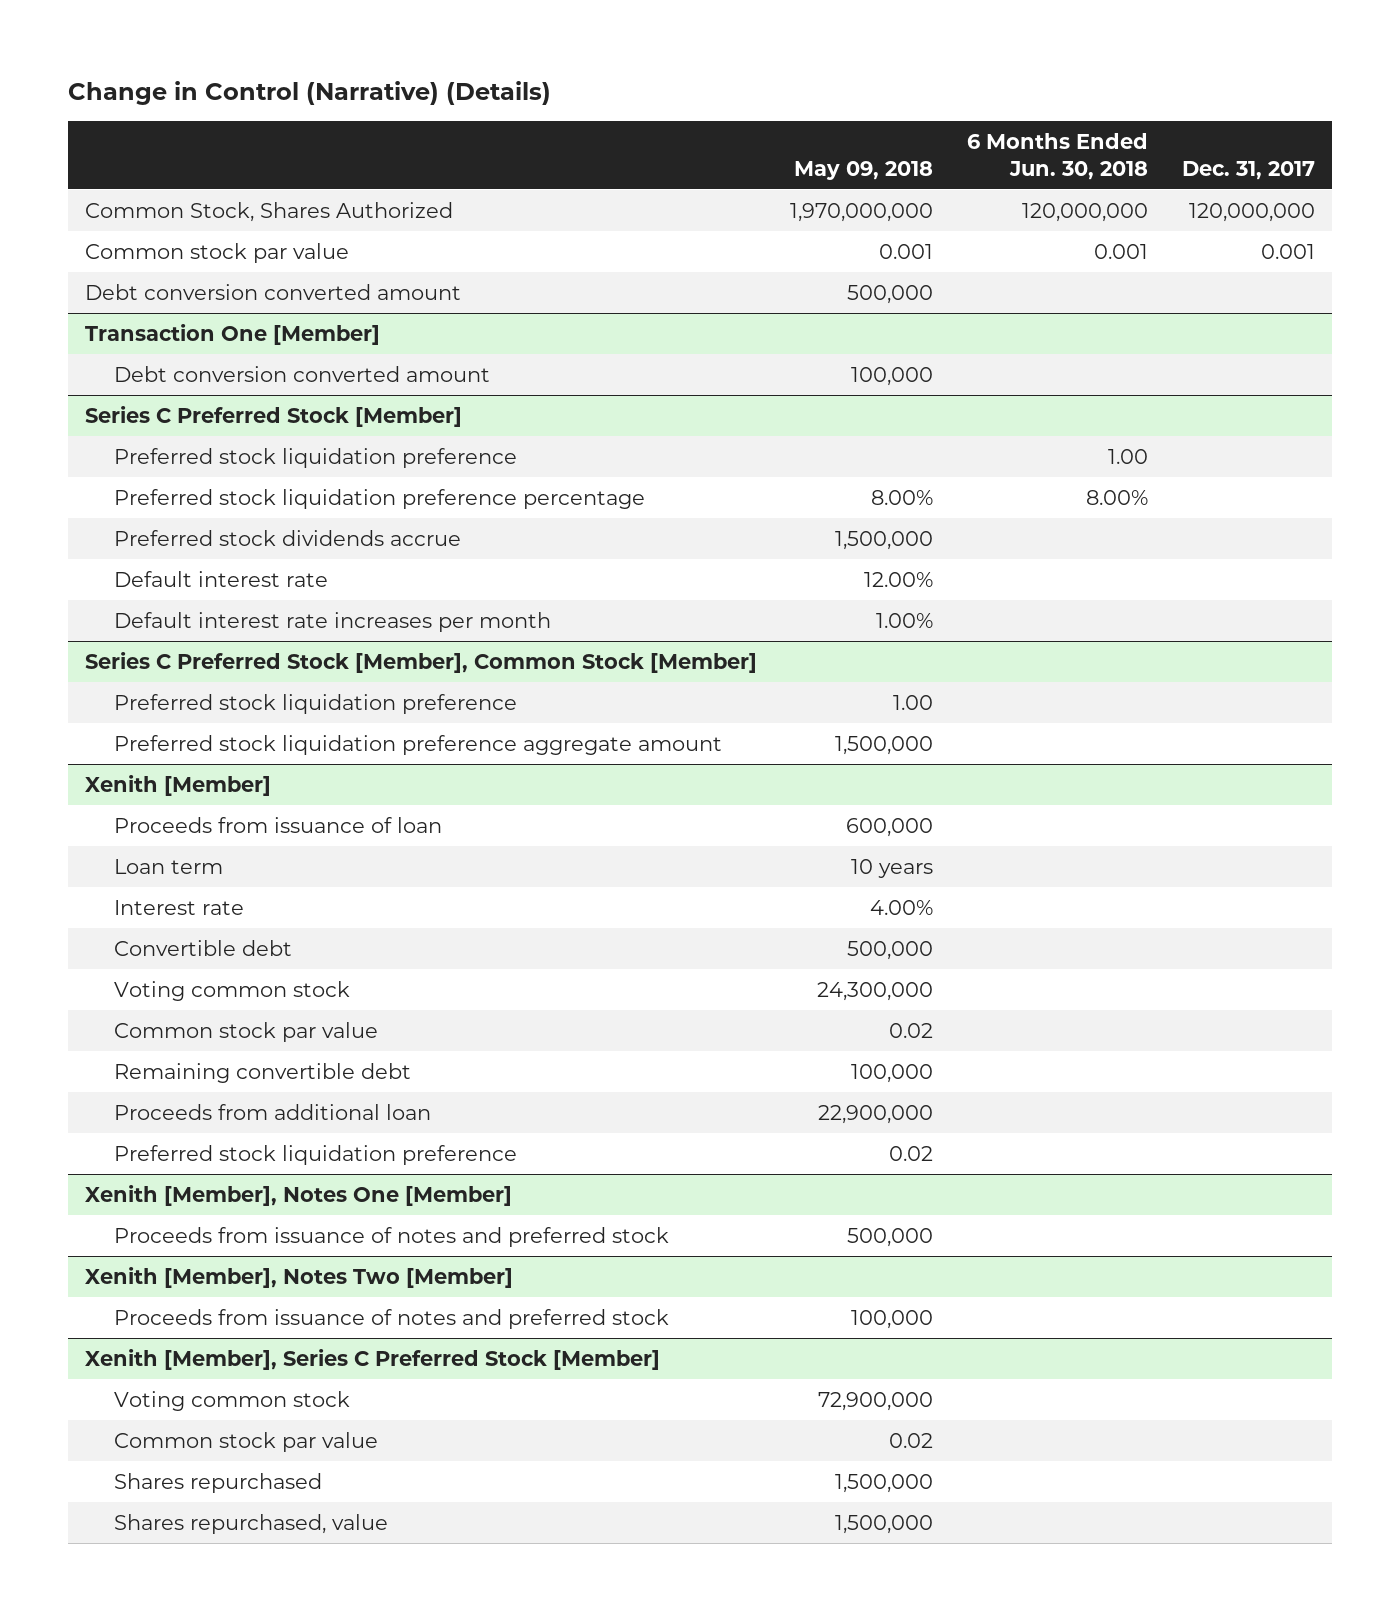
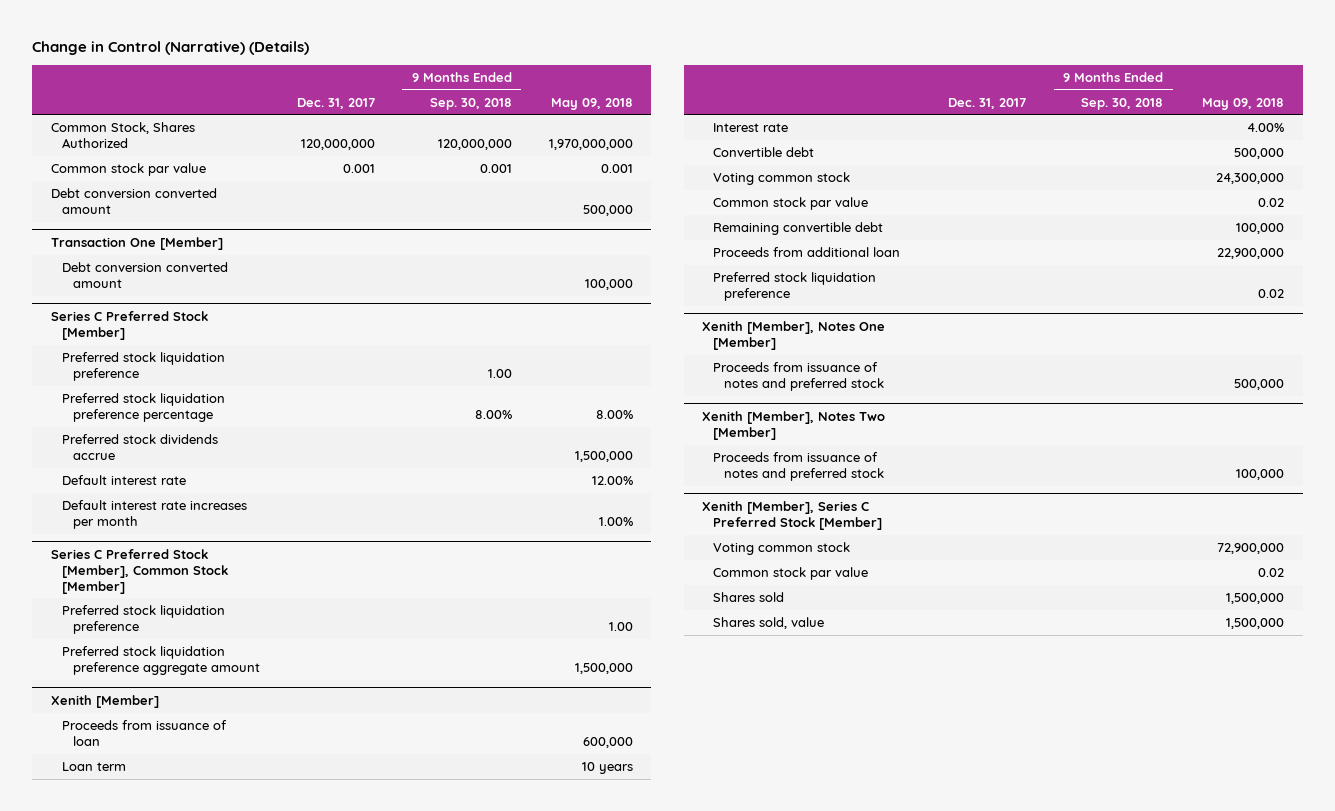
- | May 09, 2018 | 6 Months Ended Jun. 30, 2018 | Dec. 31, 2017
+ | Dec. 31, 2017 | 9 Months Ended Sep. 30, 2018 | May 09, 2018
@ Xenith [Member], Series C Preferred Stock [Member]
- Shares repurchased | 1,500,000 | |
- Shares repurchased, value | 1,500,000 | |
+ Shares sold | | | 1,500,000
+ Shares sold, value | | | 1,500,000

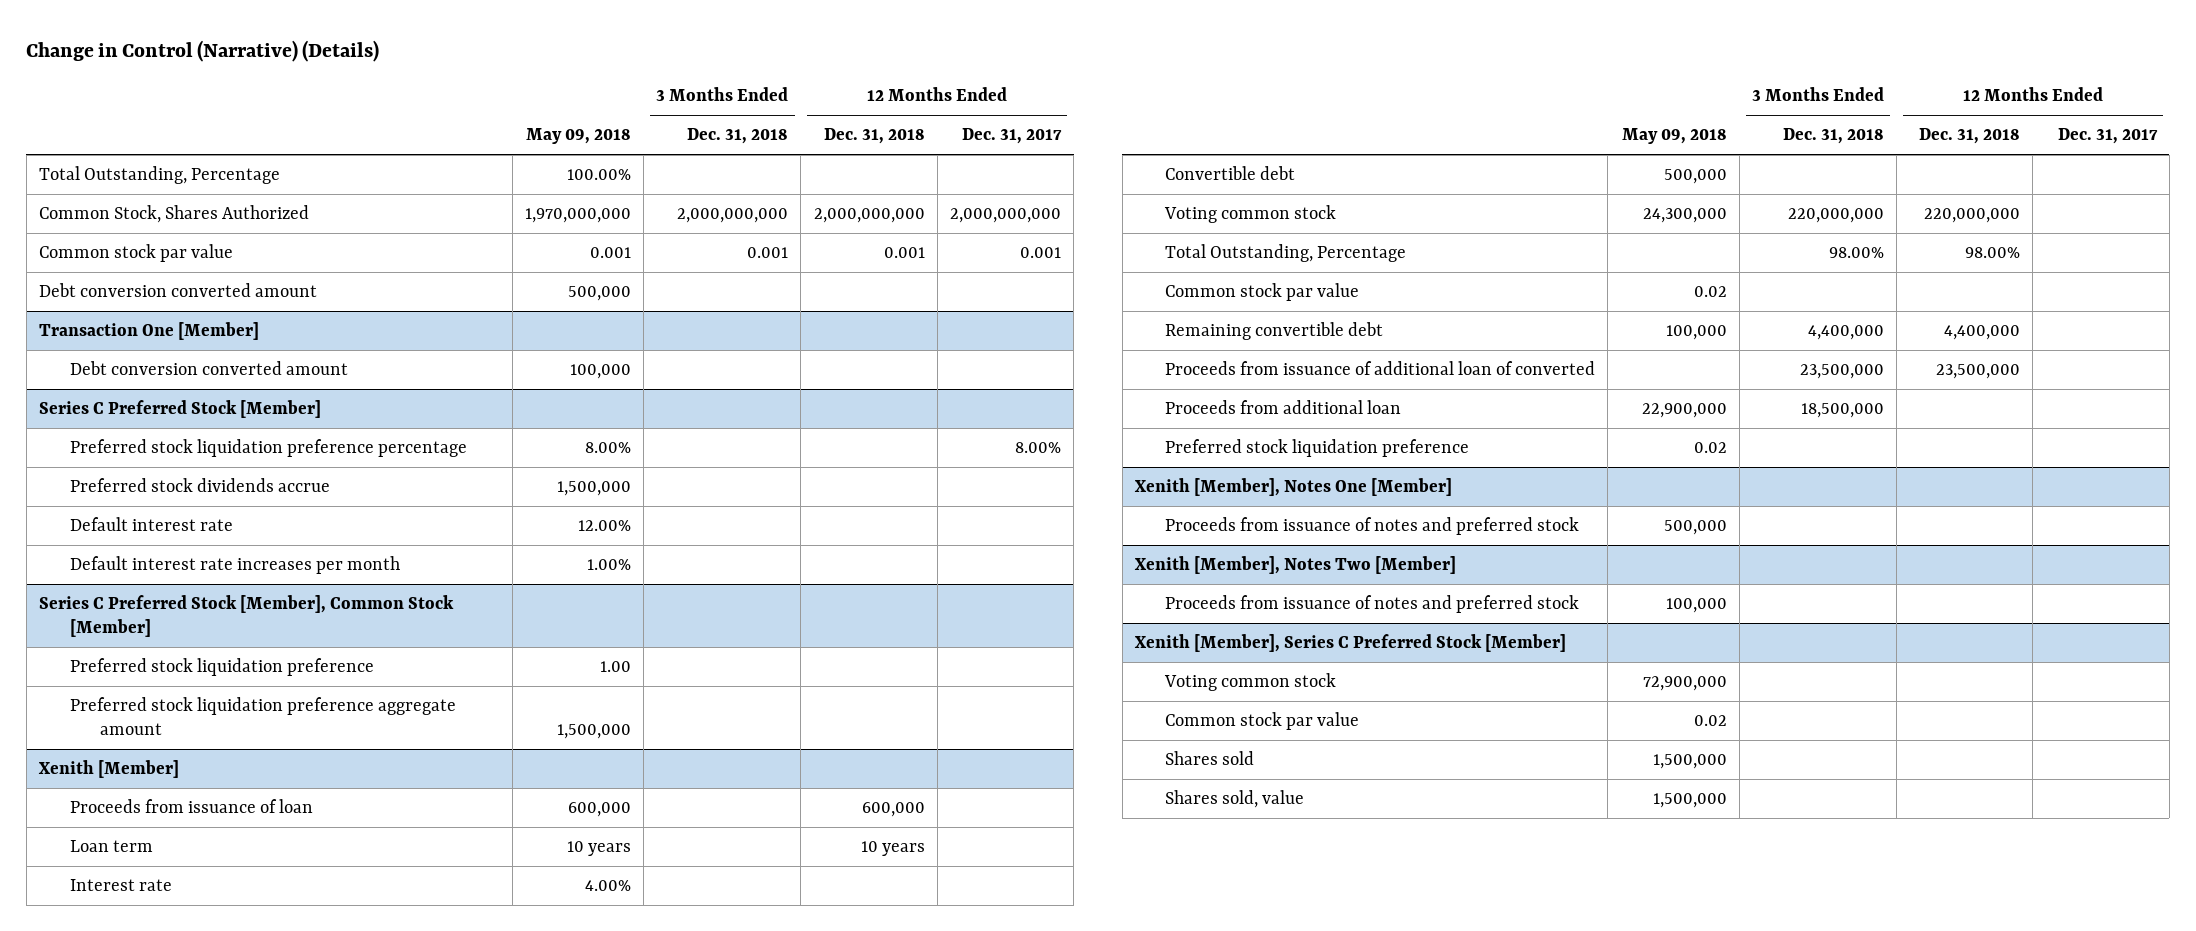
- | Dec. 31, 2017 | 9 Months Ended Sep. 30, 2018 | May 09, 2018
+ | May 09, 2018 | 3 Months Ended Dec. 31, 2018 | 12 Months Ended Dec. 31, 2018 | 12 Months Ended Dec. 31, 2017
+ Total Outstanding, Percentage | 100.00% | | |
@ Series C Preferred Stock [Member]
- Preferred stock liquidation preference | | 1.00 |
@ Xenith [Member]
+ Total Outstanding, Percentage | | 98.00% | 98.00% |
+ Proceeds from issuance of additional loan of converted | | 23,500,000 | 23,500,000 |

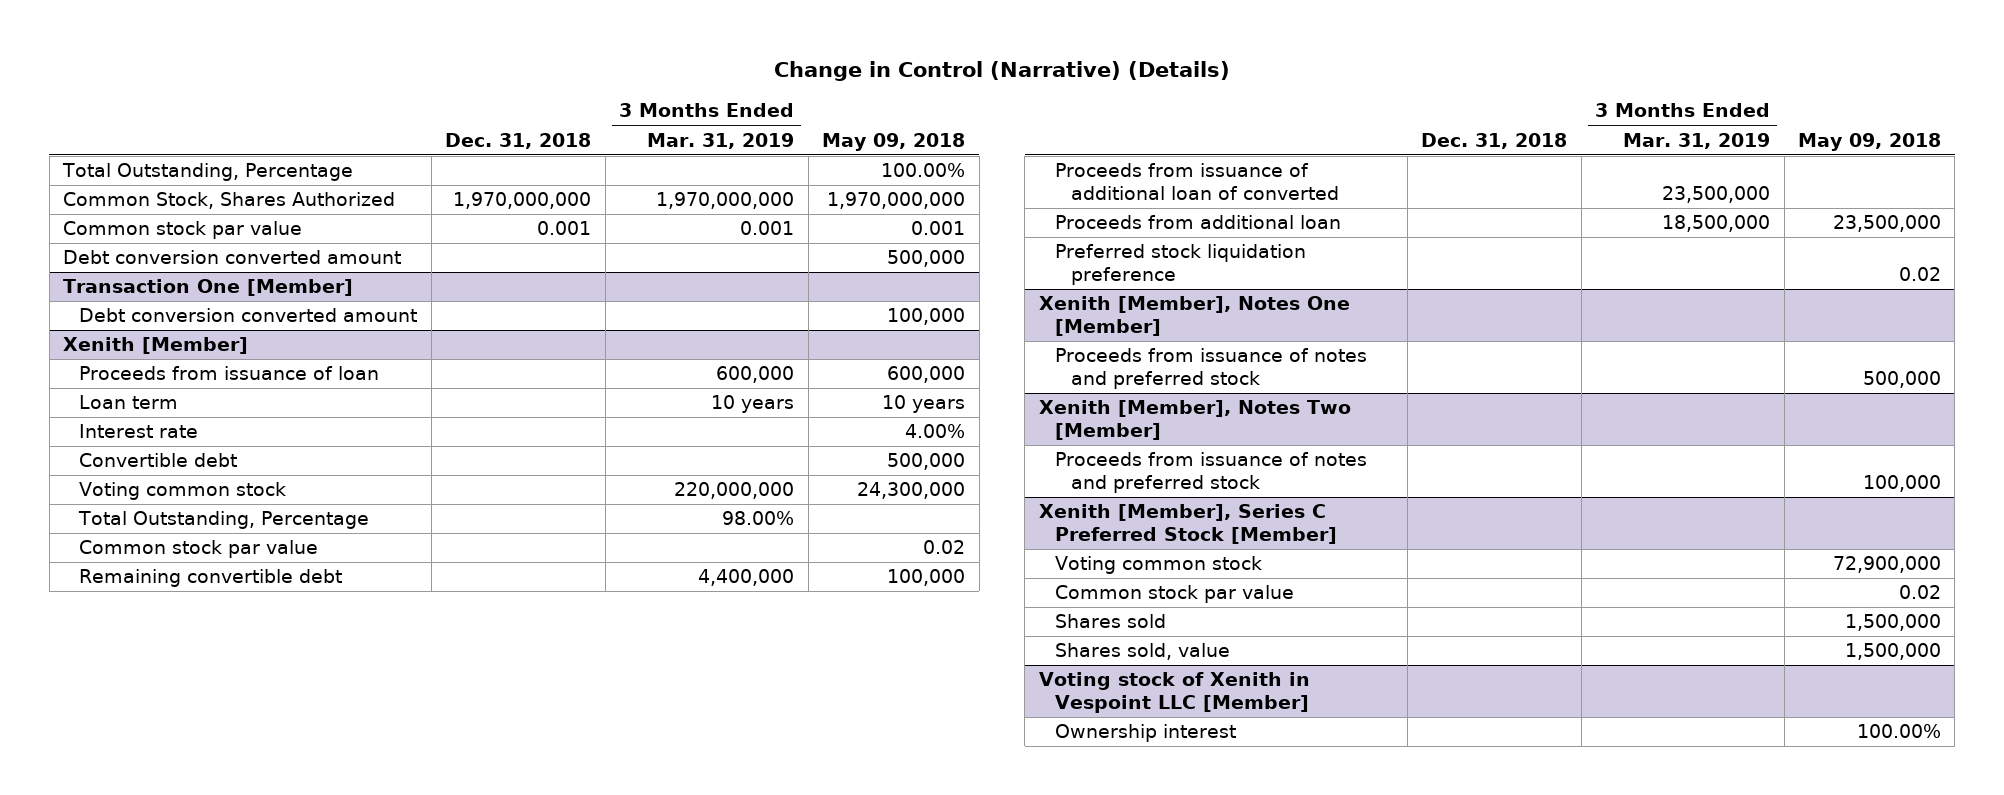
- | May 09, 2018 | 3 Months Ended Dec. 31, 2018 | 12 Months Ended Dec. 31, 2018 | 12 Months Ended Dec. 31, 2017
+ | Dec. 31, 2018 | 3 Months Ended Mar. 31, 2019 | May 09, 2018
- Series C Preferred Stock [Member]
- Preferred stock liquidation preference percentage | 8.00% | | | 8.00%
- Preferred stock dividends accrue | 1,500,000 | | |
- Default interest rate | 12.00% | | |
- Default interest rate increases per month | 1.00% | | |
- Series C Preferred Stock [Member], Common Stock [Member]
- Preferred stock liquidation preference | 1.00 | | |
- Preferred stock liquidation preference aggregate amount | 1,500,000 | | |
@ Xenith [Member]
- Proceeds from additional loan | 22,900,000 | 18,500,000 | |
+ Proceeds from additional loan | | 18,500,000 | 23,500,000
+ Voting stock of Xenith in Vespoint LLC [Member]
+ Ownership interest | | | 100.00%

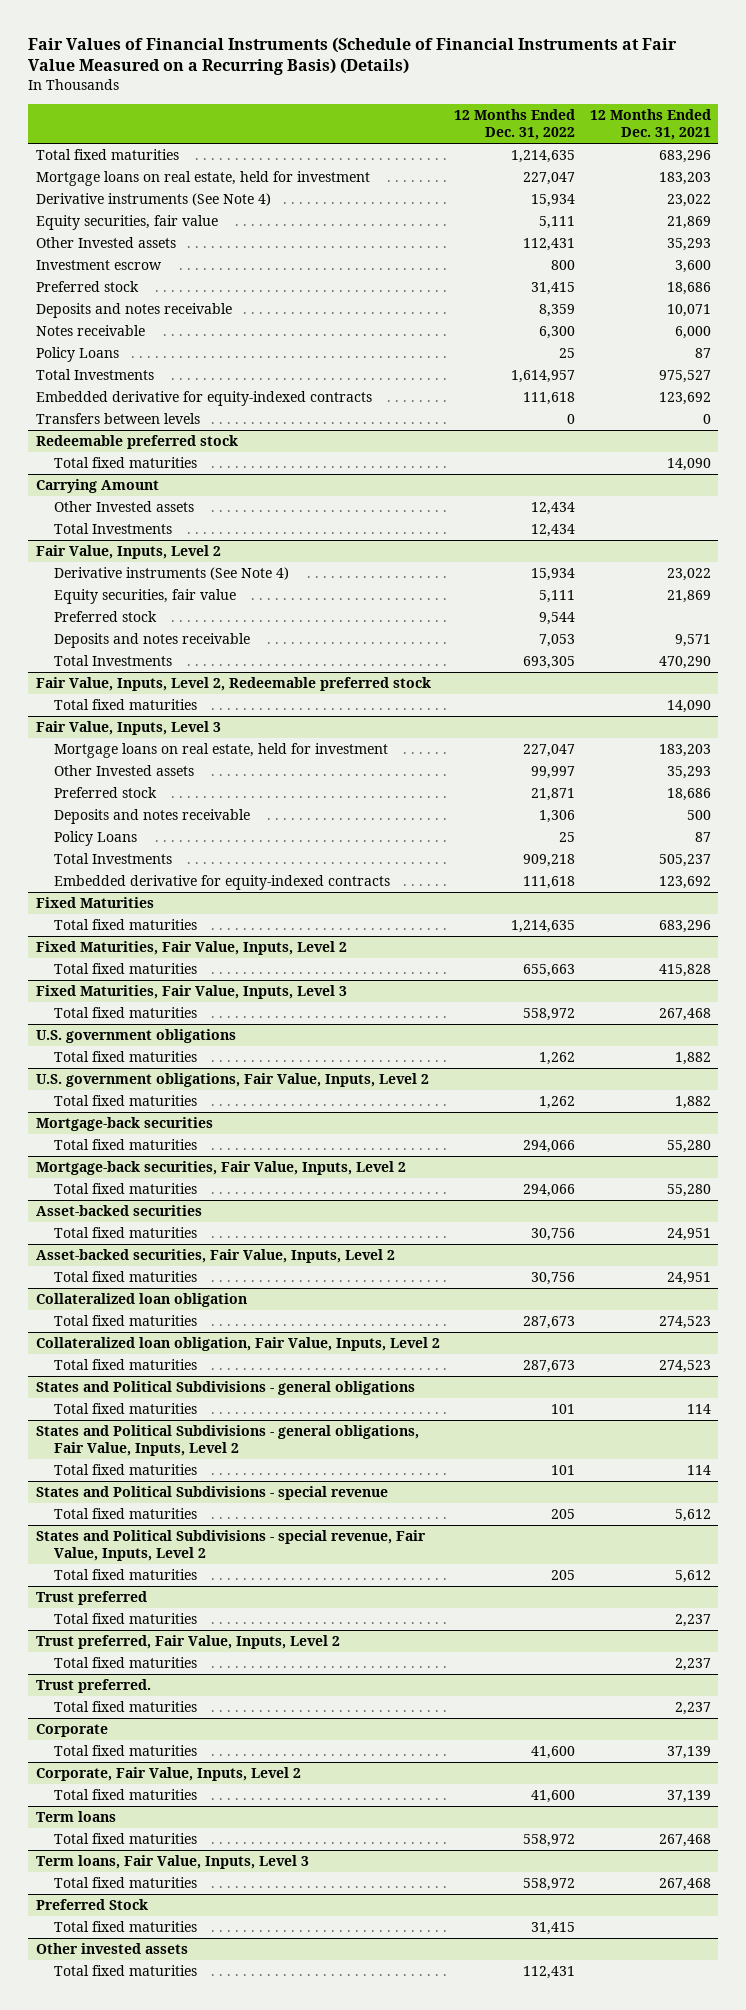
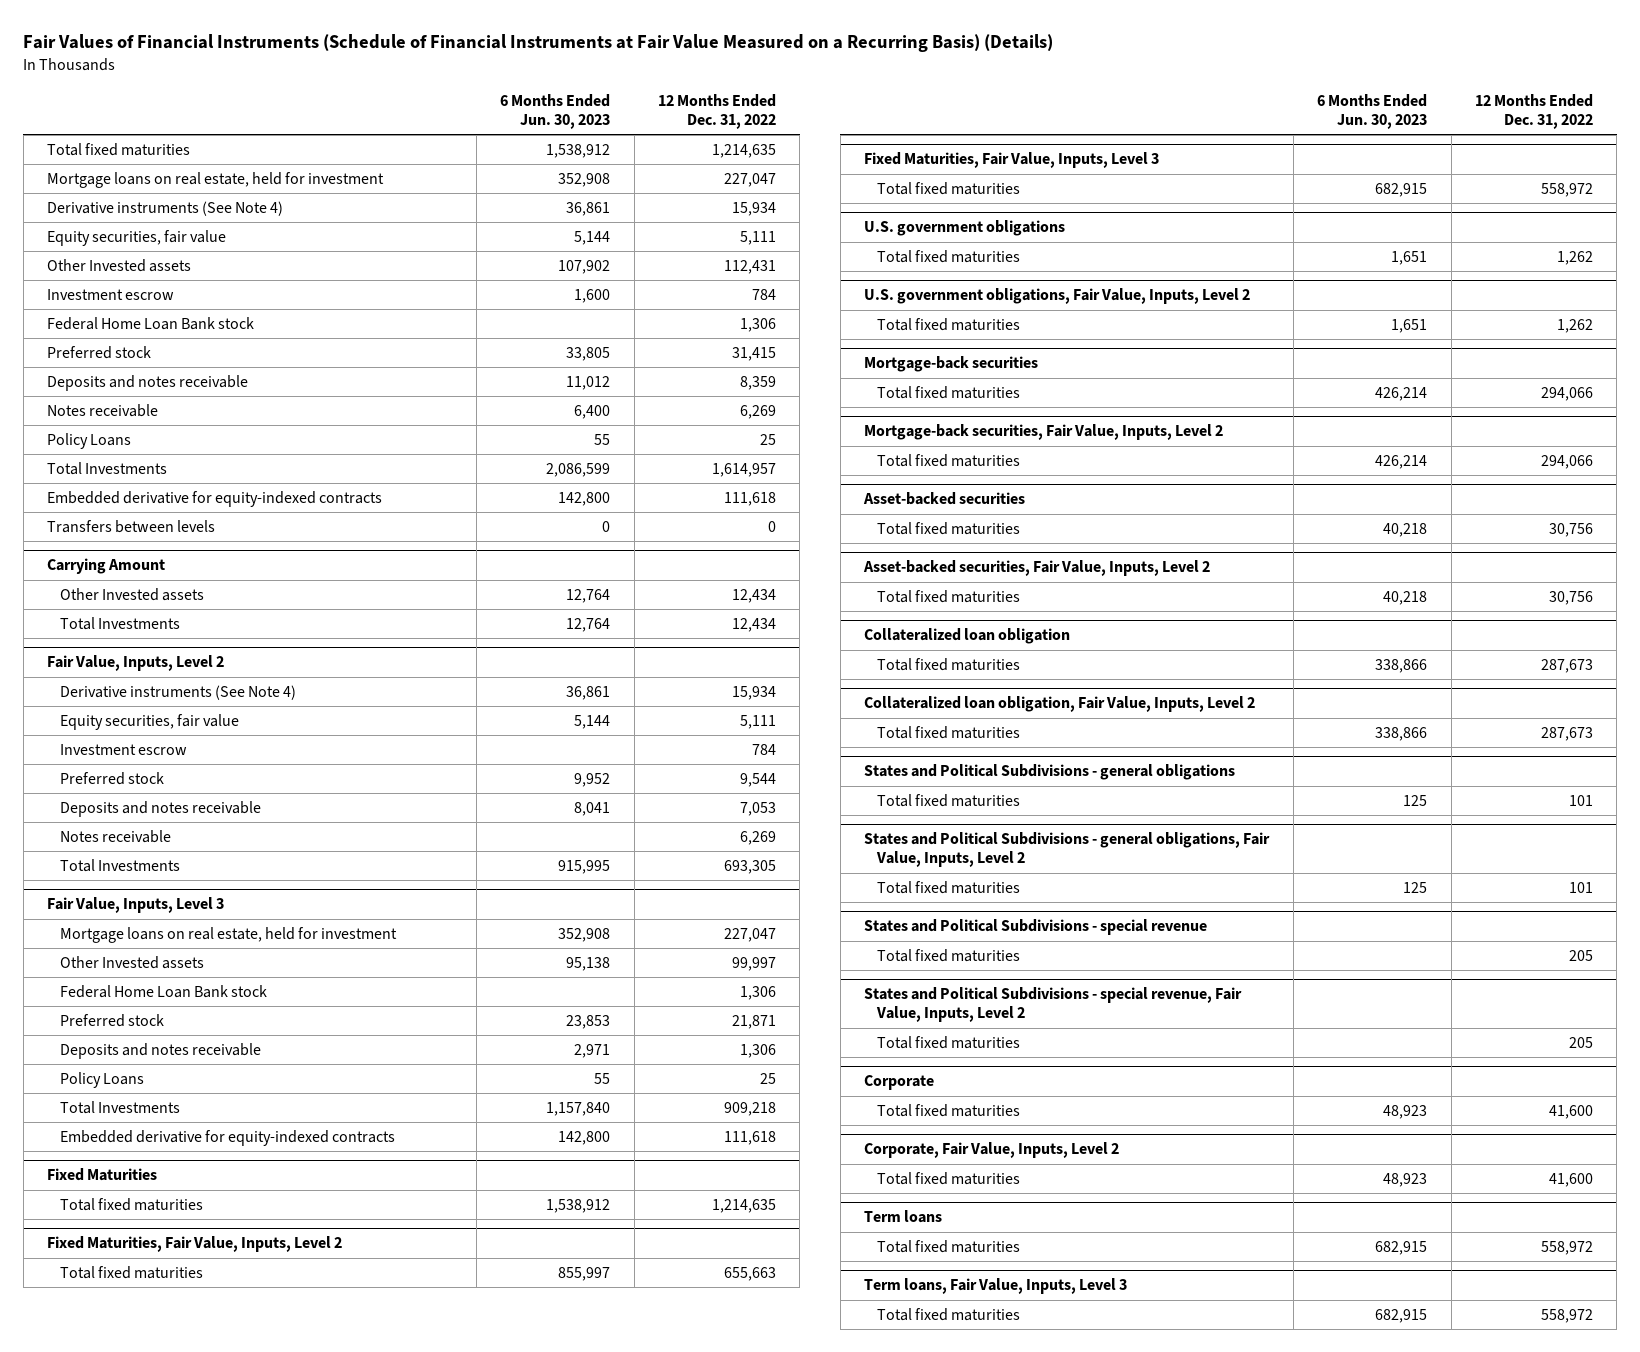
- | 12 Months Ended Dec. 31, 2022 | 12 Months Ended Dec. 31, 2021
+ | 6 Months Ended Jun. 30, 2023 | 12 Months Ended Dec. 31, 2022
- Investment escrow | 800 | 3,600
+ Investment escrow | 1,600 | 784
+ Federal Home Loan Bank stock | | 1,306
- Notes receivable | 6,300 | 6,000
+ Notes receivable | 6,400 | 6,269
- Redeemable preferred stock
- Total fixed maturities | | 14,090
@ Fair Value, Inputs, Level 2
+ Investment escrow | | 784
+ Notes receivable | | 6,269
- Fair Value, Inputs, Level 2, Redeemable preferred stock
- Total fixed maturities | | 14,090
@ Fair Value, Inputs, Level 3
+ Federal Home Loan Bank stock | | 1,306
- Trust preferred
- Total fixed maturities | | 2,237
- Trust preferred, Fair Value, Inputs, Level 2
- Total fixed maturities | | 2,237
- Trust preferred.
- Total fixed maturities | | 2,237
- Preferred Stock
- Total fixed maturities | 31,415 |
- Other invested assets
- Total fixed maturities | 112,431 |

